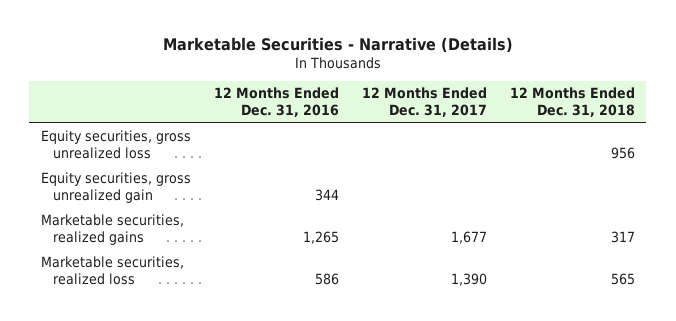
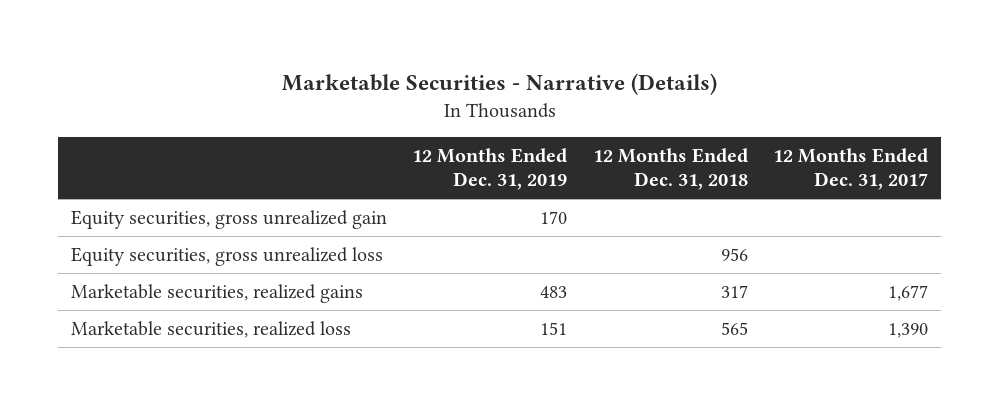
- | 12 Months Ended Dec. 31, 2016 | 12 Months Ended Dec. 31, 2017 | 12 Months Ended Dec. 31, 2018
+ | 12 Months Ended Dec. 31, 2019 | 12 Months Ended Dec. 31, 2018 | 12 Months Ended Dec. 31, 2017
moved down: Equity securities, gross unrealized loss | | 956 |

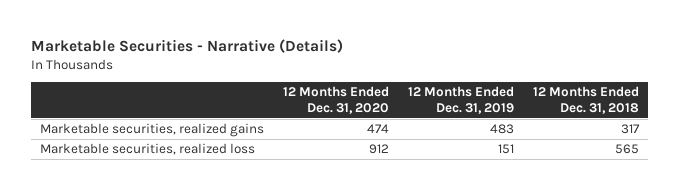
- | 12 Months Ended Dec. 31, 2019 | 12 Months Ended Dec. 31, 2018 | 12 Months Ended Dec. 31, 2017
+ | 12 Months Ended Dec. 31, 2020 | 12 Months Ended Dec. 31, 2019 | 12 Months Ended Dec. 31, 2018
- Equity securities, gross unrealized gain | 170 | |
- Equity securities, gross unrealized loss | | 956 |

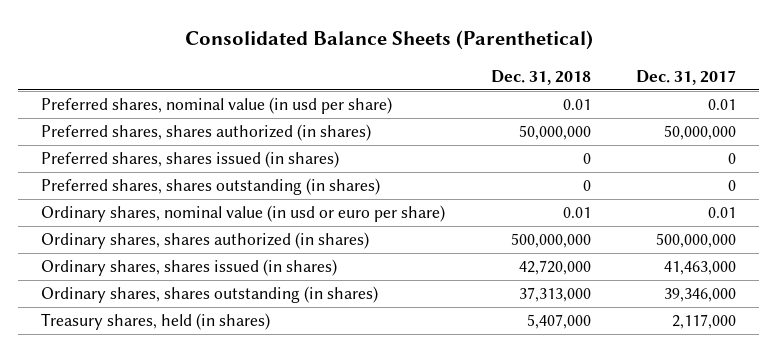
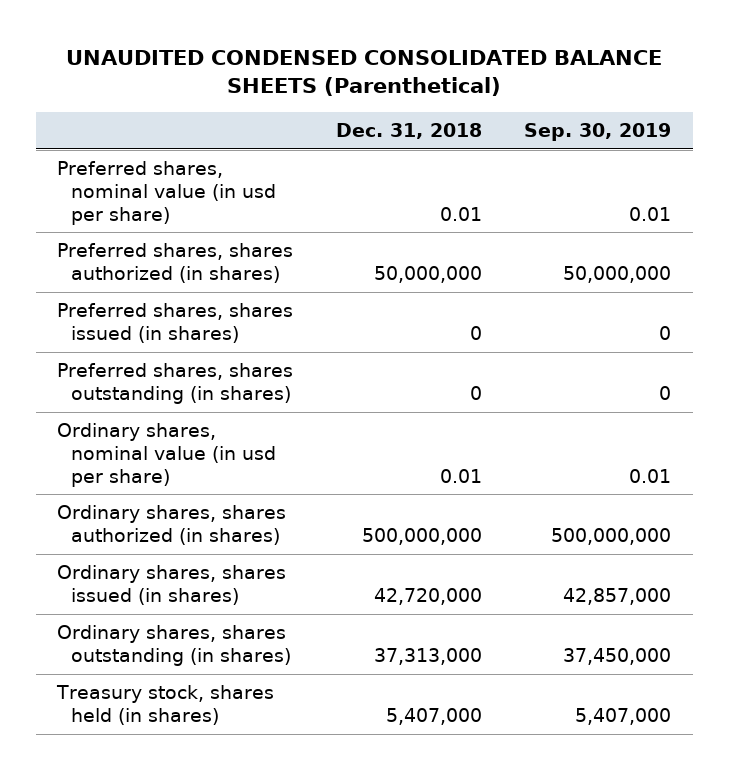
- Consolidated Balance Sheets (Parenthetical)
+ UNAUDITED CONDENSED CONSOLIDATED BALANCE SHEETS (Parenthetical)
- | Dec. 31, 2018 | Dec. 31, 2017
+ | Dec. 31, 2018 | Sep. 30, 2019
- Ordinary shares, nominal value (in usd or euro per share) | 0.01 | 0.01
+ Ordinary shares, nominal value (in usd per share) | 0.01 | 0.01
- Treasury shares, held (in shares) | 5,407,000 | 2,117,000
+ Treasury stock, shares held (in shares) | 5,407,000 | 5,407,000

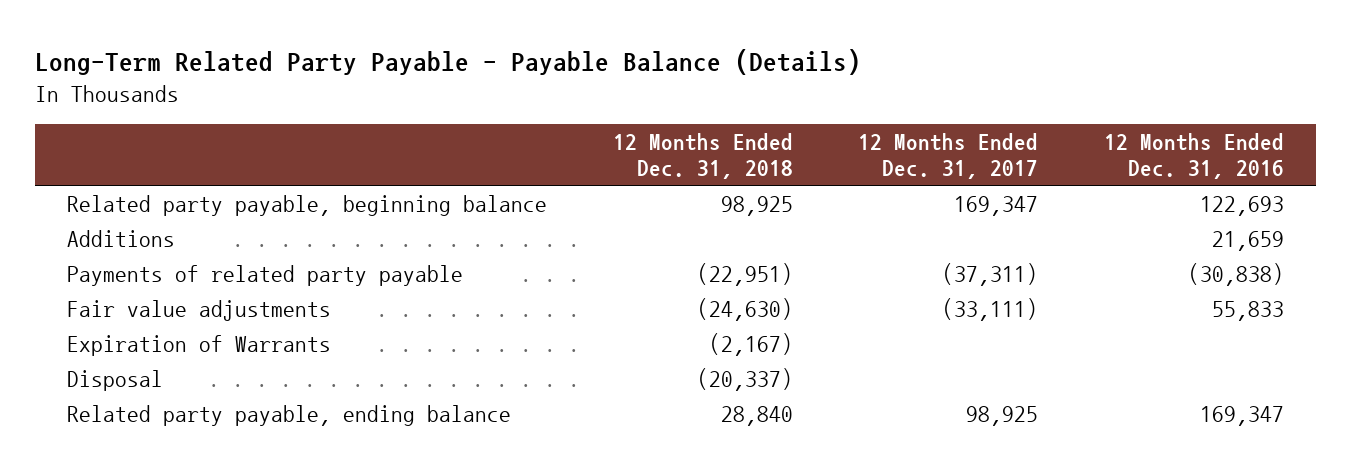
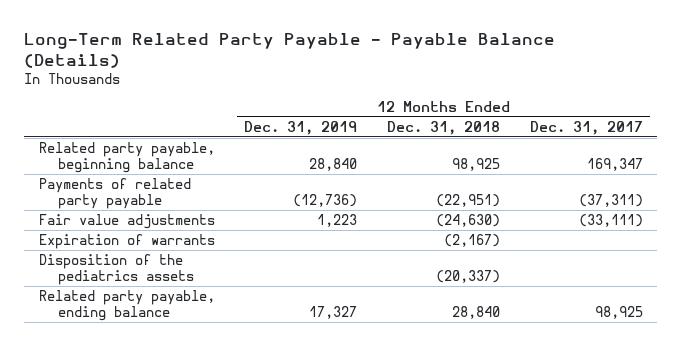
- | 12 Months Ended Dec. 31, 2018 | 12 Months Ended Dec. 31, 2017 | 12 Months Ended Dec. 31, 2016
+ | 12 Months Ended Dec. 31, 2019 | 12 Months Ended Dec. 31, 2018 | 12 Months Ended Dec. 31, 2017
- Additions | | | 21,659
- Expiration of Warrants | (2,167) | |
- Disposal | (20,337) | |
+ Expiration of warrants | | (2,167) |
+ Disposition of the pediatrics assets | | (20,337) |

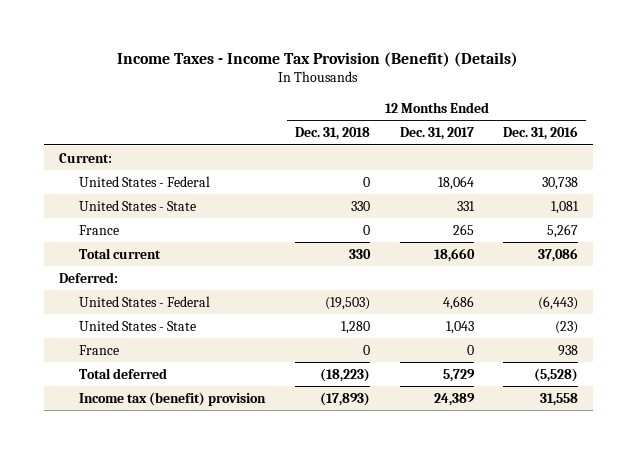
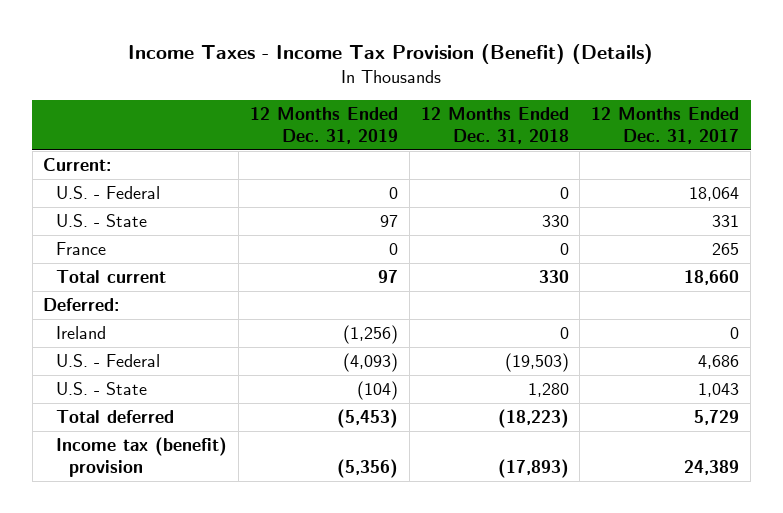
- | 12 Months Ended Dec. 31, 2018 | 12 Months Ended Dec. 31, 2017 | 12 Months Ended Dec. 31, 2016
+ | 12 Months Ended Dec. 31, 2019 | 12 Months Ended Dec. 31, 2018 | 12 Months Ended Dec. 31, 2017
- United States - Federal | 0 | 18,064 | 30,738
- United States - State | 330 | 331 | 1,081
+ U.S. - Federal | 0 | 0 | 18,064
+ U.S. - State | 97 | 330 | 331
- United States - Federal | (19,503) | 4,686 | (6,443)
- United States - State | 1,280 | 1,043 | (23)
- France | 0 | 0 | 938
+ Ireland | (1,256) | 0 | 0
+ U.S. - Federal | (4,093) | (19,503) | 4,686
+ U.S. - State | (104) | 1,280 | 1,043

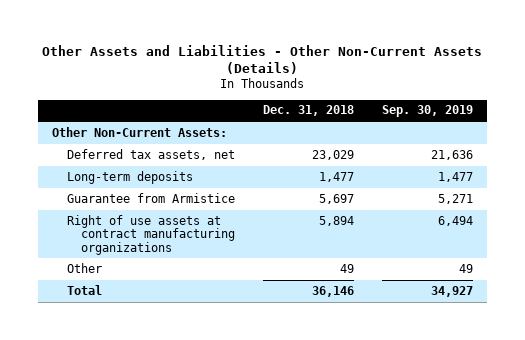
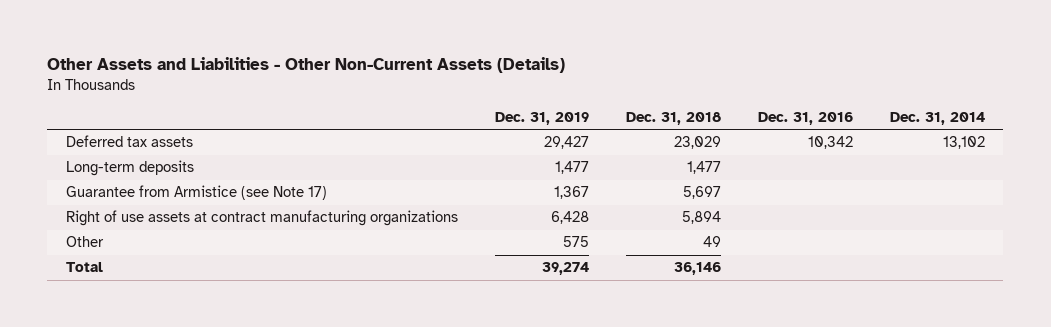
- | Dec. 31, 2018 | Sep. 30, 2019
+ | Dec. 31, 2019 | Dec. 31, 2018 | Dec. 31, 2016 | Dec. 31, 2014
- Other Non-Current Assets:
- Deferred tax assets, net | 23,029 | 21,636
+ Deferred tax assets | 29,427 | 23,029 | 10,342 | 13,102
- Guarantee from Armistice | 5,697 | 5,271
+ Guarantee from Armistice (see Note 17) | 1,367 | 5,697 | |

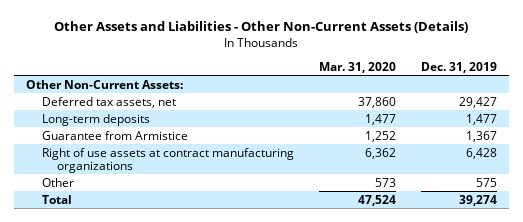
- | Dec. 31, 2019 | Dec. 31, 2018 | Dec. 31, 2016 | Dec. 31, 2014
+ | Mar. 31, 2020 | Dec. 31, 2019
- Deferred tax assets | 29,427 | 23,029 | 10,342 | 13,102
+ Other Non-Current Assets:
+ Deferred tax assets, net | 37,860 | 29,427
- Guarantee from Armistice (see Note 17) | 1,367 | 5,697 | |
+ Guarantee from Armistice | 1,252 | 1,367

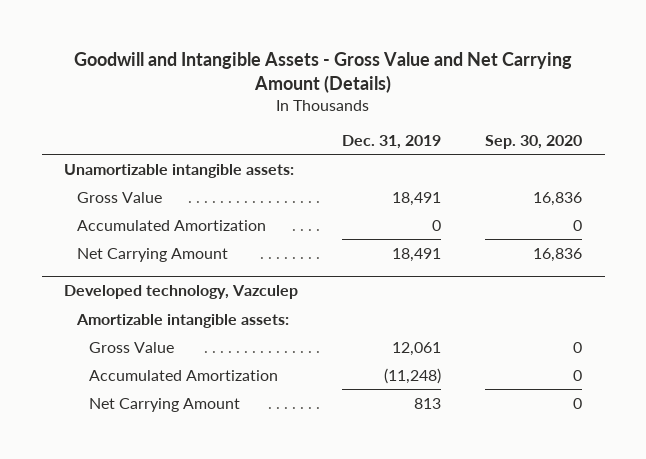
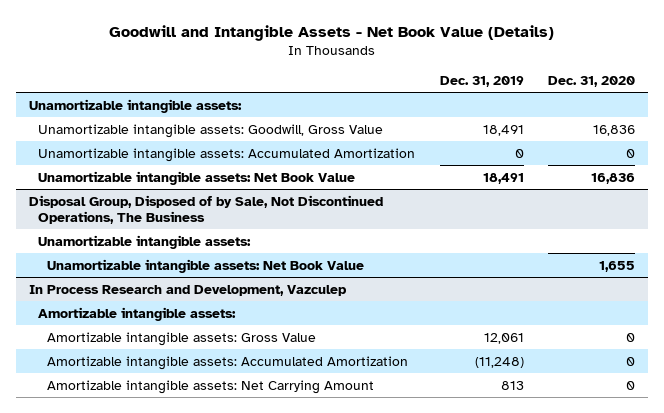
- Goodwill and Intangible Assets - Gross Value and Net Carrying Amount (Details)
+ Goodwill and Intangible Assets - Net Book Value (Details)
- | Dec. 31, 2019 | Sep. 30, 2020
+ | Dec. 31, 2019 | Dec. 31, 2020
- Gross Value | 18,491 | 16,836
- Accumulated Amortization | 0 | 0
- Net Carrying Amount | 18,491 | 16,836
- Developed technology, Vazculep
+ Unamortizable intangible assets: Goodwill, Gross Value | 18,491 | 16,836
+ Unamortizable intangible assets: Accumulated Amortization | 0 | 0
+ Unamortizable intangible assets: Net Book Value | 18,491 | 16,836
+ Disposal Group, Disposed of by Sale, Not Discontinued Operations, The Business
+ Unamortizable intangible assets:
+ Unamortizable intangible assets: Net Book Value | | 1,655
+ In Process Research and Development, Vazculep
- Gross Value | 12,061 | 0
- Accumulated Amortization | (11,248) | 0
- Net Carrying Amount | 813 | 0
+ Amortizable intangible assets: Gross Value | 12,061 | 0
+ Amortizable intangible assets: Accumulated Amortization | (11,248) | 0
+ Amortizable intangible assets: Net Carrying Amount | 813 | 0

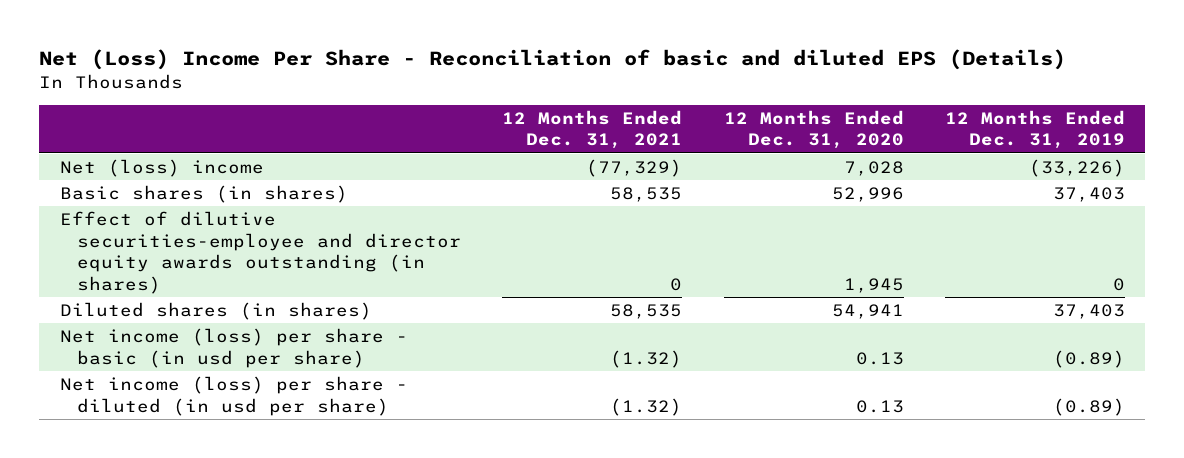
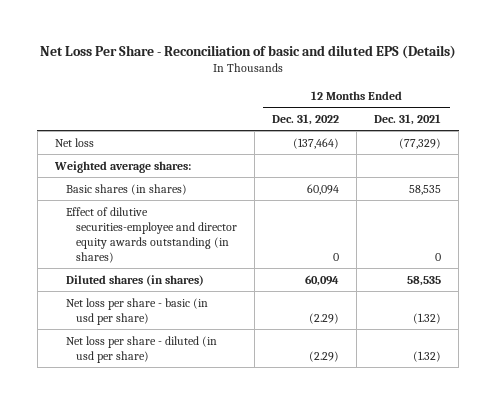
- Net (Loss) Income Per Share - Reconciliation of basic and diluted EPS (Details)
+ Net Loss Per Share - Reconciliation of basic and diluted EPS (Details)
- | 12 Months Ended Dec. 31, 2021 | 12 Months Ended Dec. 31, 2020 | 12 Months Ended Dec. 31, 2019
+ | 12 Months Ended Dec. 31, 2022 | 12 Months Ended Dec. 31, 2021
- Net (loss) income | (77,329) | 7,028 | (33,226)
+ Net loss | (137,464) | (77,329)
+ Weighted average shares:
- Net income (loss) per share - basic (in usd per share) | (1.32) | 0.13 | (0.89)
- Net income (loss) per share - diluted (in usd per share) | (1.32) | 0.13 | (0.89)
+ Net loss per share - basic (in usd per share) | (2.29) | (1.32)
+ Net loss per share - diluted (in usd per share) | (2.29) | (1.32)

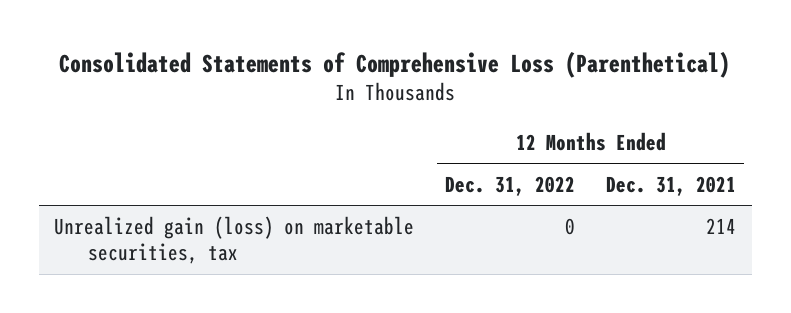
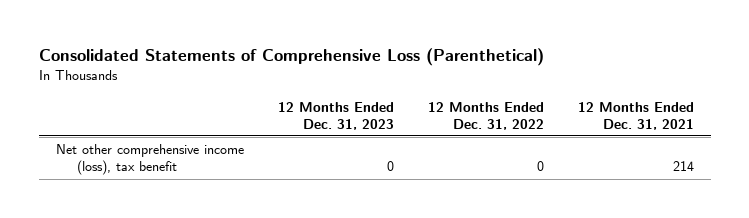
- | 12 Months Ended Dec. 31, 2022 | 12 Months Ended Dec. 31, 2021
+ | 12 Months Ended Dec. 31, 2023 | 12 Months Ended Dec. 31, 2022 | 12 Months Ended Dec. 31, 2021
- Unrealized gain (loss) on marketable securities, tax | 0 | 214
+ Net other comprehensive income (loss), tax benefit | 0 | 0 | 214

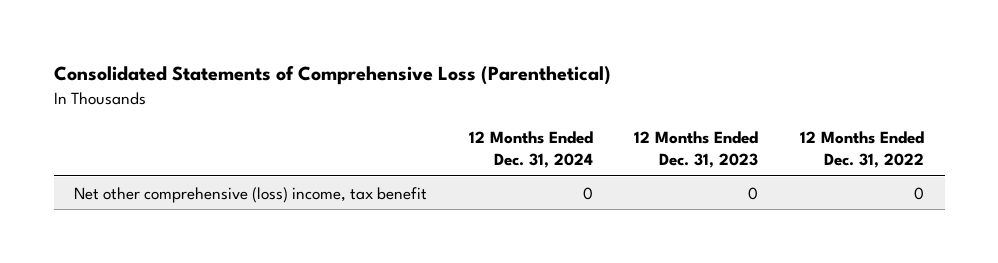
- | 12 Months Ended Dec. 31, 2023 | 12 Months Ended Dec. 31, 2022 | 12 Months Ended Dec. 31, 2021
+ | 12 Months Ended Dec. 31, 2024 | 12 Months Ended Dec. 31, 2023 | 12 Months Ended Dec. 31, 2022
- Net other comprehensive income (loss), tax benefit | 0 | 0 | 214
+ Net other comprehensive (loss) income, tax benefit | 0 | 0 | 0

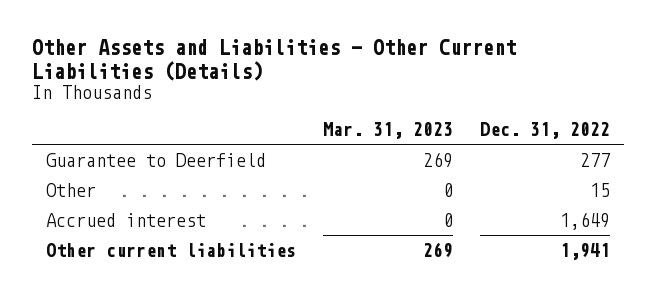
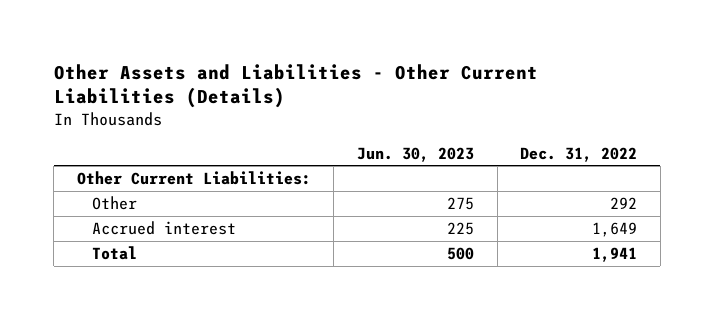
- | Mar. 31, 2023 | Dec. 31, 2022
+ | Jun. 30, 2023 | Dec. 31, 2022
- Guarantee to Deerfield | 269 | 277
- Other | 0 | 15
+ Other Current Liabilities:
+ Other | 275 | 292
- Other current liabilities | 269 | 1,941
+ Total | 500 | 1,941

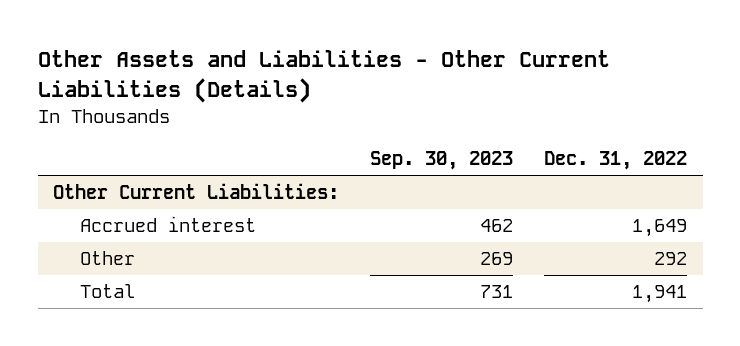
- | Jun. 30, 2023 | Dec. 31, 2022
+ | Sep. 30, 2023 | Dec. 31, 2022
moved down: Other | 269 | 292

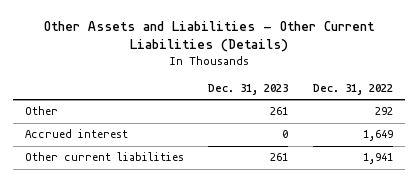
- | Sep. 30, 2023 | Dec. 31, 2022
+ | Dec. 31, 2023 | Dec. 31, 2022
- Other Current Liabilities:
- Total | 731 | 1,941
moved down: Accrued interest | 0 | 1,649
+ Other current liabilities | 261 | 1,941

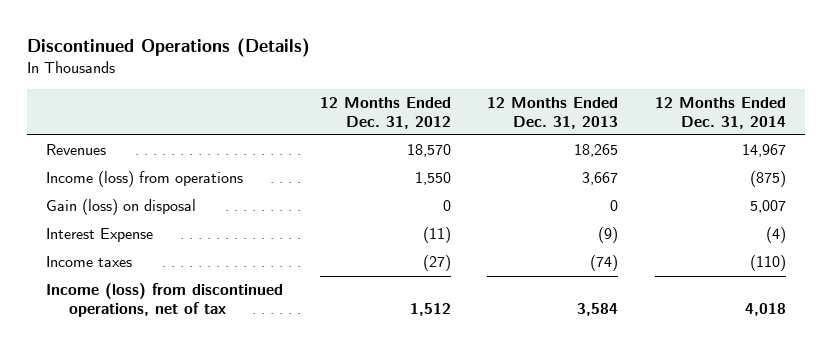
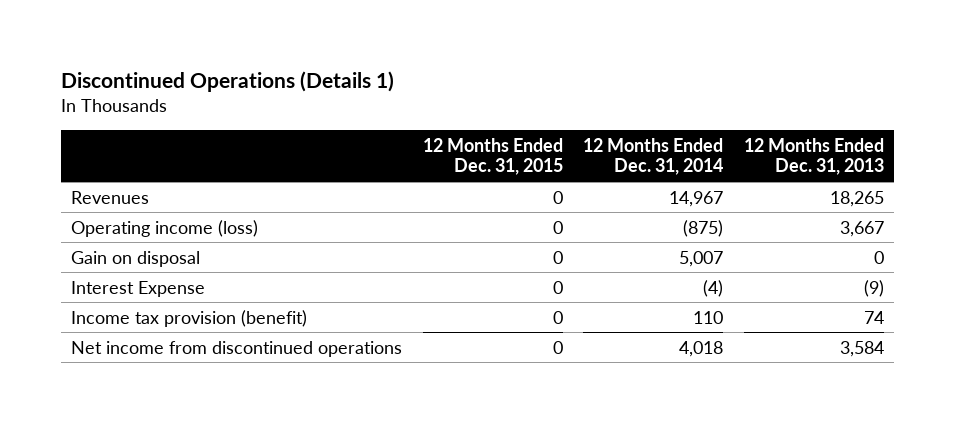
- Discontinued Operations (Details)
+ Discontinued Operations (Details 1)
- | 12 Months Ended Dec. 31, 2012 | 12 Months Ended Dec. 31, 2013 | 12 Months Ended Dec. 31, 2014
+ | 12 Months Ended Dec. 31, 2015 | 12 Months Ended Dec. 31, 2014 | 12 Months Ended Dec. 31, 2013
- Income (loss) from operations | 1,550 | 3,667 | (875)
- Gain (loss) on disposal | 0 | 0 | 5,007
+ Operating income (loss) | 0 | (875) | 3,667
+ Gain on disposal | 0 | 5,007 | 0
- Income taxes | (27) | (74) | (110)
- Income (loss) from discontinued operations, net of tax | 1,512 | 3,584 | 4,018
+ Income tax provision (benefit) | 0 | 110 | 74
+ Net income from discontinued operations | 0 | 4,018 | 3,584

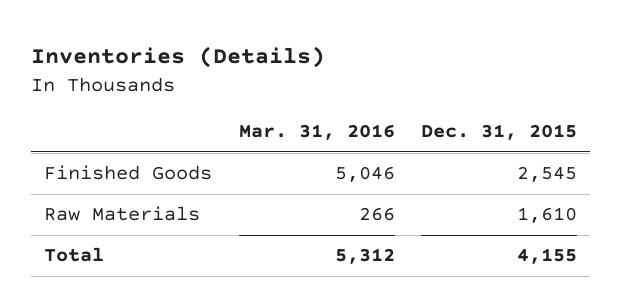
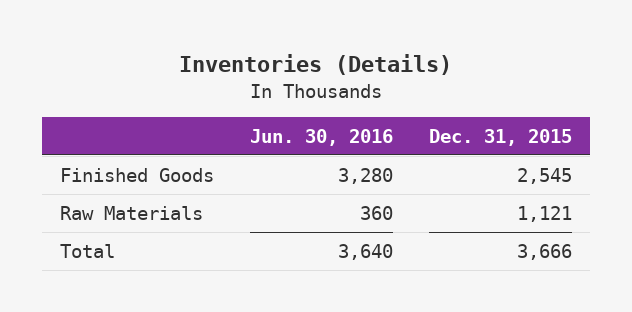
- | Mar. 31, 2016 | Dec. 31, 2015
+ | Jun. 30, 2016 | Dec. 31, 2015
- Raw Materials | 266 | 1,610
- Total | 5,312 | 4,155
+ Raw Materials | 360 | 1,121
+ Total | 3,640 | 3,666

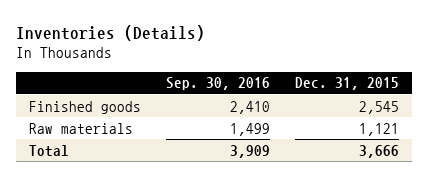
- | Jun. 30, 2016 | Dec. 31, 2015
+ | Sep. 30, 2016 | Dec. 31, 2015
- Finished Goods | 3,280 | 2,545
- Raw Materials | 360 | 1,121
+ Finished goods | 2,410 | 2,545
+ Raw materials | 1,499 | 1,121

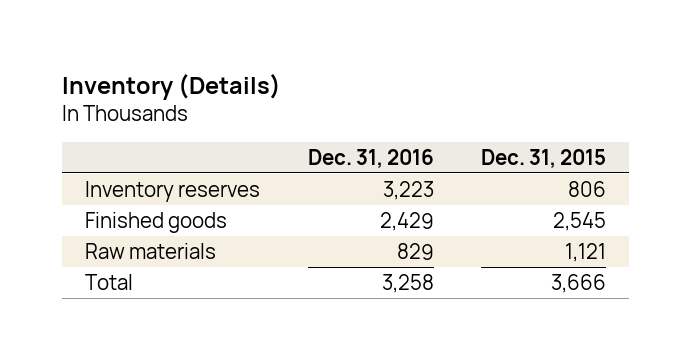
- Inventories (Details)
+ Inventory (Details)
- | Sep. 30, 2016 | Dec. 31, 2015
+ | Dec. 31, 2016 | Dec. 31, 2015
+ Inventory reserves | 3,223 | 806

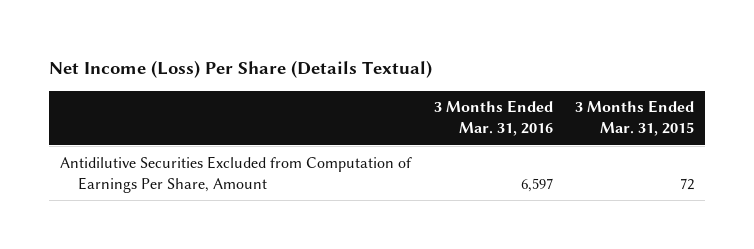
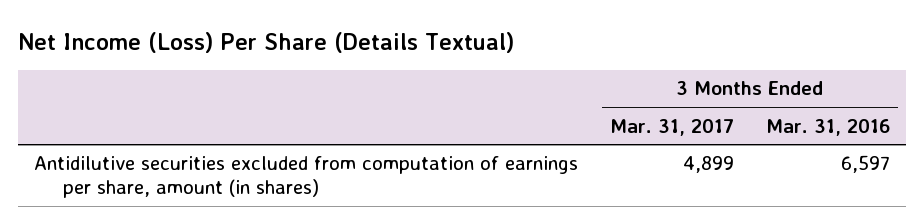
- | 3 Months Ended Mar. 31, 2016 | 3 Months Ended Mar. 31, 2015
+ | 3 Months Ended Mar. 31, 2017 | 3 Months Ended Mar. 31, 2016
- Antidilutive Securities Excluded from Computation of Earnings Per Share, Amount | 6,597 | 72
+ Antidilutive securities excluded from computation of earnings per share, amount (in shares) | 4,899 | 6,597

